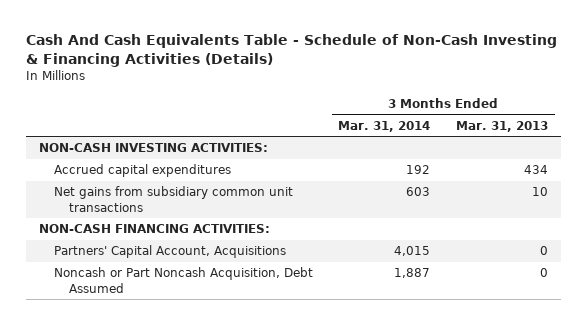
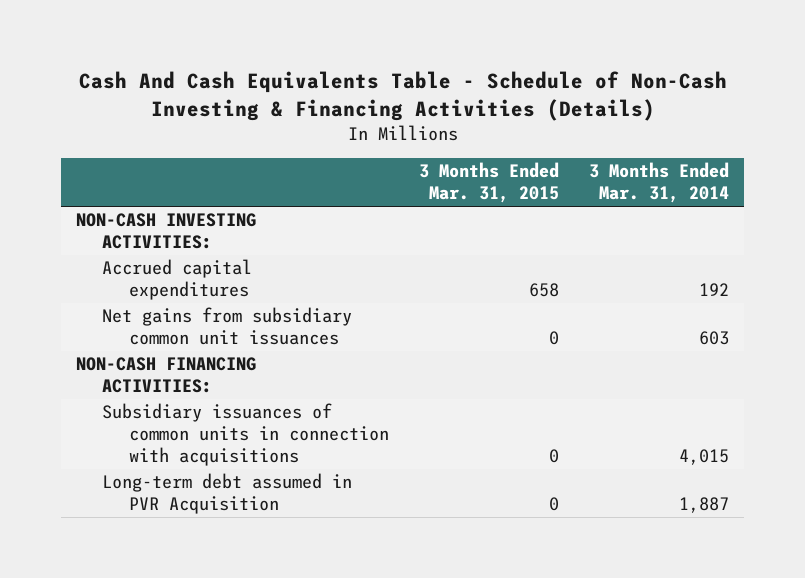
- | 3 Months Ended Mar. 31, 2014 | 3 Months Ended Mar. 31, 2013
+ | 3 Months Ended Mar. 31, 2015 | 3 Months Ended Mar. 31, 2014
- Net gains from subsidiary common unit transactions | 603 | 10
+ Net gains from subsidiary common unit issuances | 0 | 603
- Partners' Capital Account, Acquisitions | 4,015 | 0
- Noncash or Part Noncash Acquisition, Debt Assumed | 1,887 | 0
+ Subsidiary issuances of common units in connection with acquisitions | 0 | 4,015
+ Long-term debt assumed in PVR Acquisition | 0 | 1,887

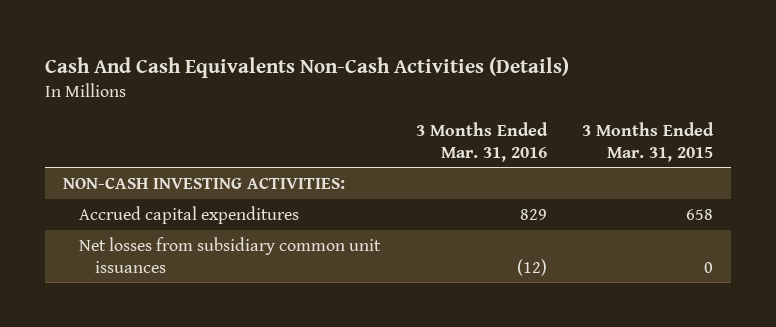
- Cash And Cash Equivalents Table - Schedule of Non-Cash Investing & Financing Activities (Details)
+ Cash And Cash Equivalents Non-Cash Activities (Details)
- | 3 Months Ended Mar. 31, 2015 | 3 Months Ended Mar. 31, 2014
+ | 3 Months Ended Mar. 31, 2016 | 3 Months Ended Mar. 31, 2015
- Net gains from subsidiary common unit issuances | 0 | 603
- NON-CASH FINANCING ACTIVITIES:
- Subsidiary issuances of common units in connection with acquisitions | 0 | 4,015
- Long-term debt assumed in PVR Acquisition | 0 | 1,887
+ Net losses from subsidiary common unit issuances | (12) | 0

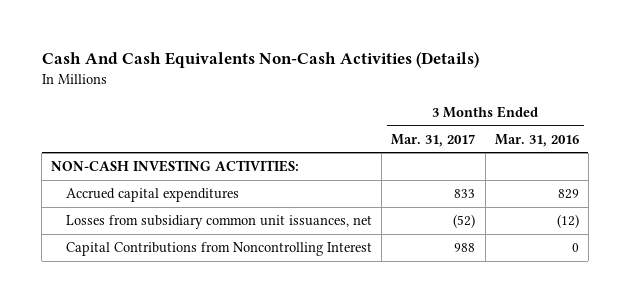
- | 3 Months Ended Mar. 31, 2016 | 3 Months Ended Mar. 31, 2015
+ | 3 Months Ended Mar. 31, 2017 | 3 Months Ended Mar. 31, 2016
- Net losses from subsidiary common unit issuances | (12) | 0
+ Losses from subsidiary common unit issuances, net | (52) | (12)
+ Capital Contributions from Noncontrolling Interest | 988 | 0

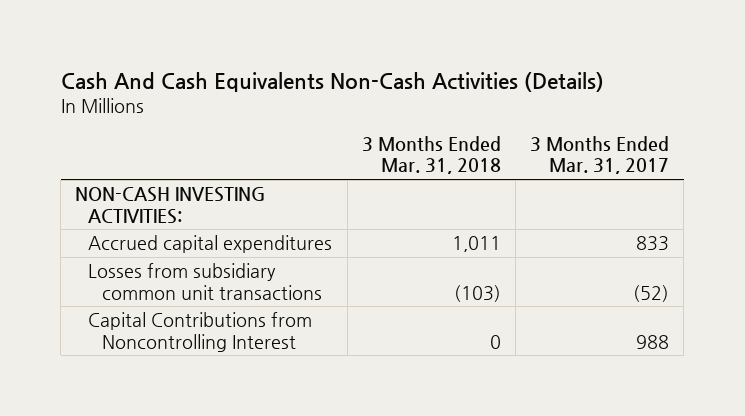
- | 3 Months Ended Mar. 31, 2017 | 3 Months Ended Mar. 31, 2016
+ | 3 Months Ended Mar. 31, 2018 | 3 Months Ended Mar. 31, 2017
- Losses from subsidiary common unit issuances, net | (52) | (12)
+ Losses from subsidiary common unit transactions | (103) | (52)

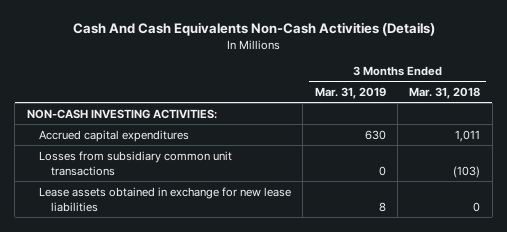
- | 3 Months Ended Mar. 31, 2018 | 3 Months Ended Mar. 31, 2017
+ | 3 Months Ended Mar. 31, 2019 | 3 Months Ended Mar. 31, 2018
- Capital Contributions from Noncontrolling Interest | 0 | 988
+ Lease assets obtained in exchange for new lease liabilities | 8 | 0

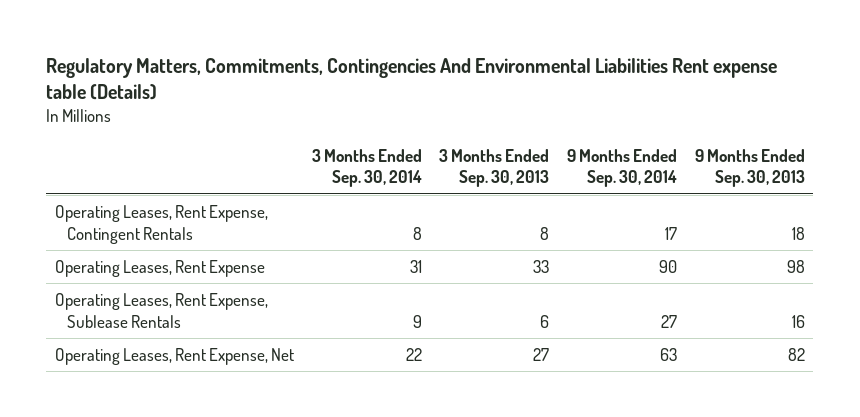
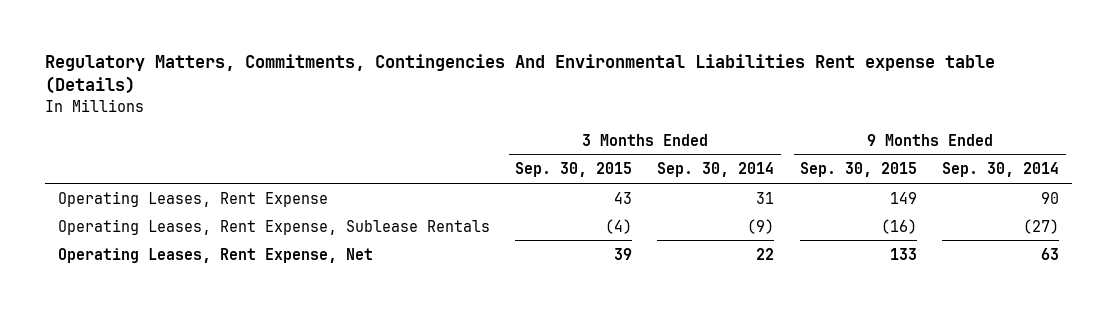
- | 3 Months Ended Sep. 30, 2014 | 3 Months Ended Sep. 30, 2013 | 9 Months Ended Sep. 30, 2014 | 9 Months Ended Sep. 30, 2013
+ | 3 Months Ended Sep. 30, 2015 | 3 Months Ended Sep. 30, 2014 | 9 Months Ended Sep. 30, 2015 | 9 Months Ended Sep. 30, 2014
- Operating Leases, Rent Expense, Contingent Rentals | 8 | 8 | 17 | 18
- Operating Leases, Rent Expense, Sublease Rentals | 9 | 6 | 27 | 16
+ Operating Leases, Rent Expense, Sublease Rentals | (4) | (9) | (16) | (27)

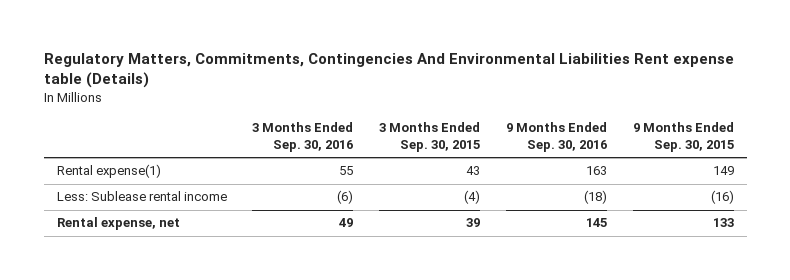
- | 3 Months Ended Sep. 30, 2015 | 3 Months Ended Sep. 30, 2014 | 9 Months Ended Sep. 30, 2015 | 9 Months Ended Sep. 30, 2014
+ | 3 Months Ended Sep. 30, 2016 | 3 Months Ended Sep. 30, 2015 | 9 Months Ended Sep. 30, 2016 | 9 Months Ended Sep. 30, 2015
- Operating Leases, Rent Expense | 43 | 31 | 149 | 90
- Operating Leases, Rent Expense, Sublease Rentals | (4) | (9) | (16) | (27)
- Operating Leases, Rent Expense, Net | 39 | 22 | 133 | 63
+ Rental expense(1) | 55 | 43 | 163 | 149
+ Less: Sublease rental income | (6) | (4) | (18) | (16)
+ Rental expense, net | 49 | 39 | 145 | 133

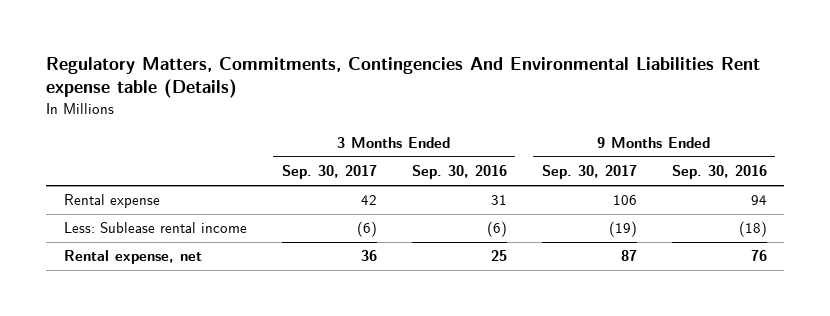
- | 3 Months Ended Sep. 30, 2016 | 3 Months Ended Sep. 30, 2015 | 9 Months Ended Sep. 30, 2016 | 9 Months Ended Sep. 30, 2015
+ | 3 Months Ended Sep. 30, 2017 | 3 Months Ended Sep. 30, 2016 | 9 Months Ended Sep. 30, 2017 | 9 Months Ended Sep. 30, 2016
- Rental expense(1) | 55 | 43 | 163 | 149
+ Rental expense | 42 | 31 | 106 | 94
- Rental expense, net | 49 | 39 | 145 | 133
+ Rental expense, net | 36 | 25 | 87 | 76

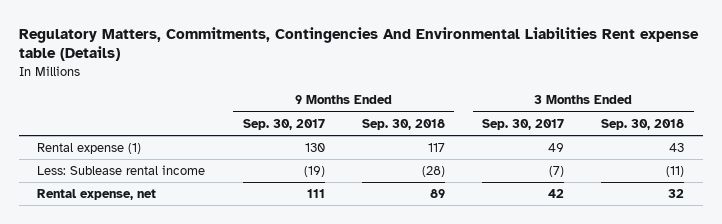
- | 3 Months Ended Sep. 30, 2017 | 3 Months Ended Sep. 30, 2016 | 9 Months Ended Sep. 30, 2017 | 9 Months Ended Sep. 30, 2016
+ | 9 Months Ended Sep. 30, 2017 | 9 Months Ended Sep. 30, 2018 | 3 Months Ended Sep. 30, 2017 | 3 Months Ended Sep. 30, 2018
- Rental expense | 42 | 31 | 106 | 94
- Less: Sublease rental income | (6) | (6) | (19) | (18)
- Rental expense, net | 36 | 25 | 87 | 76
+ Rental expense (1) | 130 | 117 | 49 | 43
+ Less: Sublease rental income | (19) | (28) | (7) | (11)
+ Rental expense, net | 111 | 89 | 42 | 32

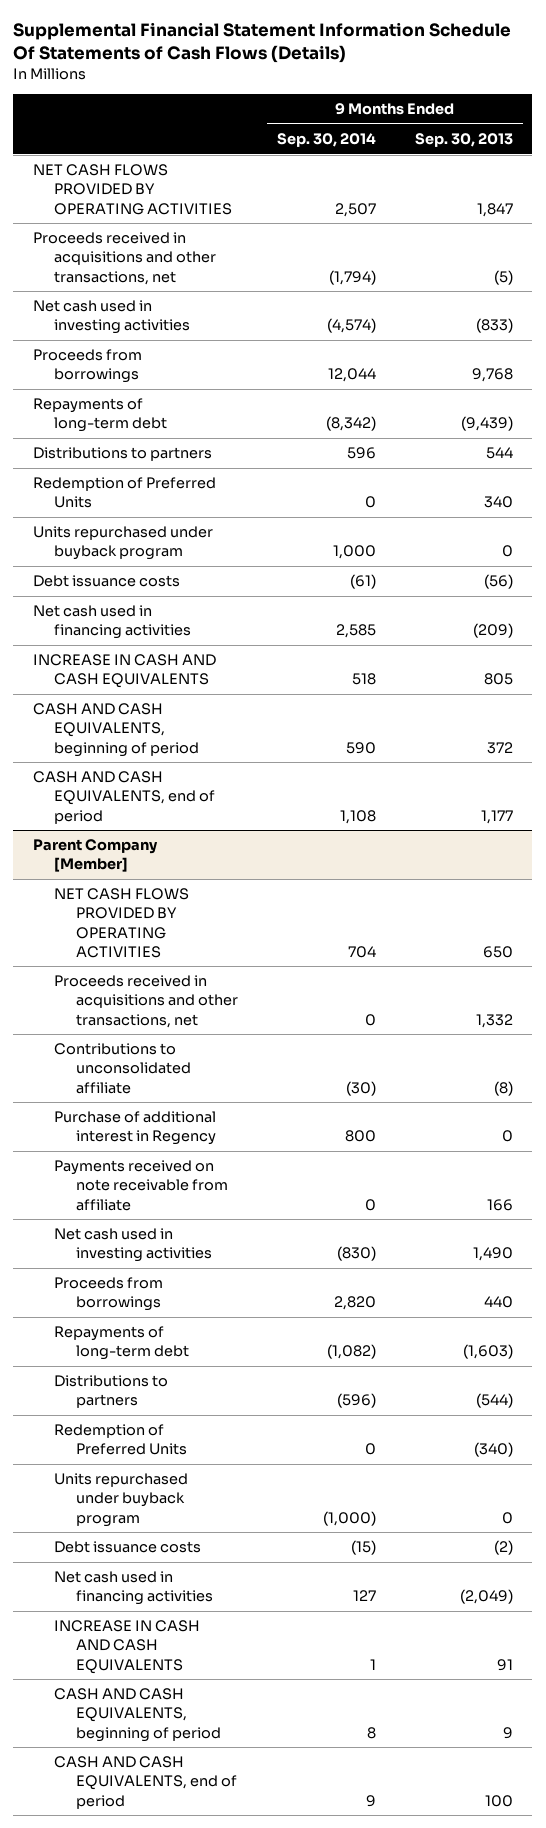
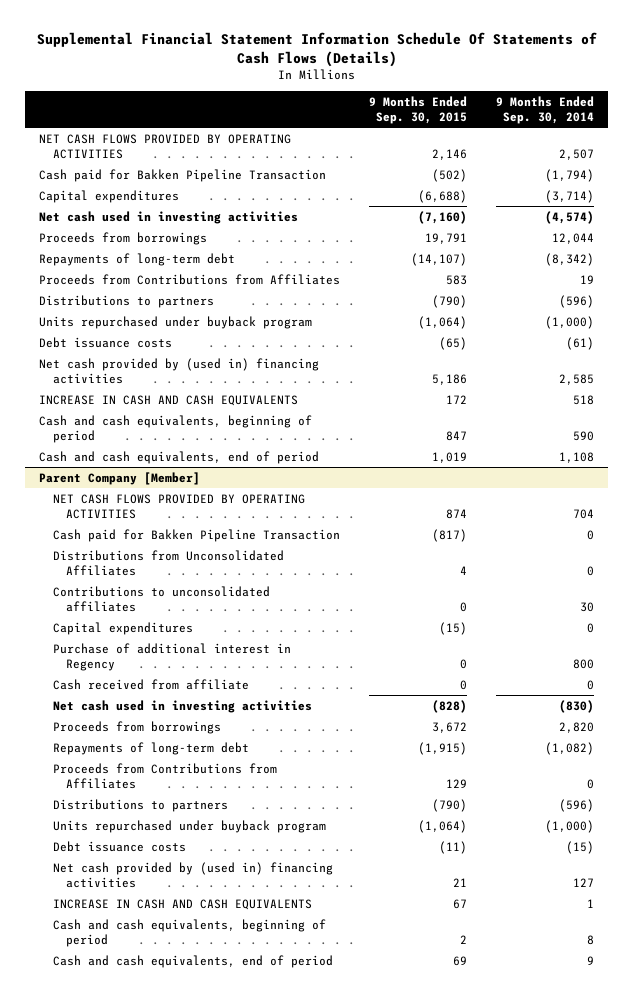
- | 9 Months Ended Sep. 30, 2014 | 9 Months Ended Sep. 30, 2013
+ | 9 Months Ended Sep. 30, 2015 | 9 Months Ended Sep. 30, 2014
- Proceeds received in acquisitions and other transactions, net | (1,794) | (5)
+ Cash paid for Bakken Pipeline Transaction | (502) | (1,794)
+ Capital expenditures | (6,688) | (3,714)
- Distributions to partners | 596 | 544
- Redemption of Preferred Units | 0 | 340
- Units repurchased under buyback program | 1,000 | 0
+ Proceeds from Contributions from Affiliates | 583 | 19
+ Distributions to partners | (790) | (596)
+ Units repurchased under buyback program | (1,064) | (1,000)
- Net cash used in financing activities | 2,585 | (209)
+ Net cash provided by (used in) financing activities | 5,186 | 2,585
- CASH AND CASH EQUIVALENTS, beginning of period | 590 | 372
- CASH AND CASH EQUIVALENTS, end of period | 1,108 | 1,177
+ Cash and cash equivalents, beginning of period | 847 | 590
+ Cash and cash equivalents, end of period | 1,019 | 1,108
@ Parent Company [Member]
- Proceeds received in acquisitions and other transactions, net | 0 | 1,332
- Contributions to unconsolidated affiliate | (30) | (8)
+ Cash paid for Bakken Pipeline Transaction | (817) | 0
+ Distributions from Unconsolidated Affiliates | 4 | 0
+ Contributions to unconsolidated affiliates | 0 | 30
+ Capital expenditures | (15) | 0
- Payments received on note receivable from affiliate | 0 | 166
+ Cash received from affiliate | 0 | 0
+ Proceeds from Contributions from Affiliates | 129 | 0
- Redemption of Preferred Units | 0 | (340)
- Net cash used in financing activities | 127 | (2,049)
+ Net cash provided by (used in) financing activities | 21 | 127
- CASH AND CASH EQUIVALENTS, beginning of period | 8 | 9
- CASH AND CASH EQUIVALENTS, end of period | 9 | 100
+ Cash and cash equivalents, beginning of period | 2 | 8
+ Cash and cash equivalents, end of period | 69 | 9

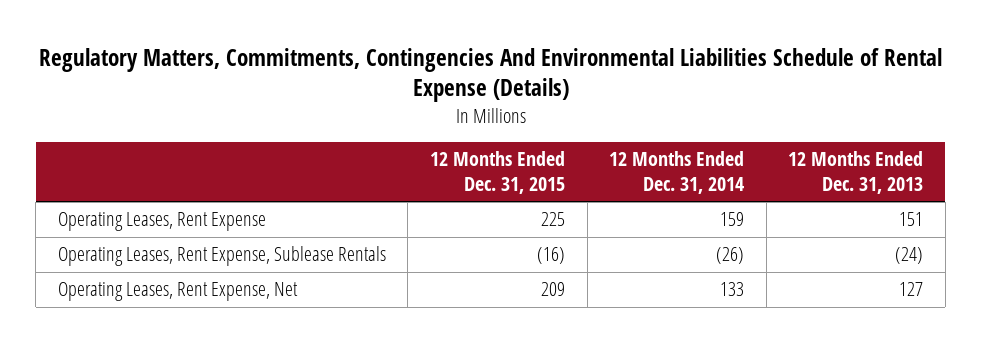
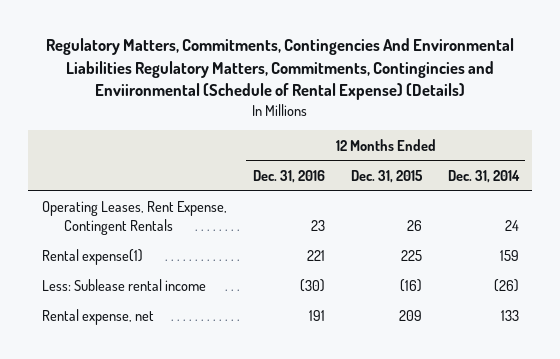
- Regulatory Matters, Commitments, Contingencies And Environmental Liabilities Schedule of Rental Expense (Details)
+ Regulatory Matters, Commitments, Contingencies And Environmental Liabilities Regulatory Matters, Commitments, Contingincies and Enviironmental (Schedule of Rental Expense) (Details)
- | 12 Months Ended Dec. 31, 2015 | 12 Months Ended Dec. 31, 2014 | 12 Months Ended Dec. 31, 2013
+ | 12 Months Ended Dec. 31, 2016 | 12 Months Ended Dec. 31, 2015 | 12 Months Ended Dec. 31, 2014
- Operating Leases, Rent Expense | 225 | 159 | 151
- Operating Leases, Rent Expense, Sublease Rentals | (16) | (26) | (24)
- Operating Leases, Rent Expense, Net | 209 | 133 | 127
+ Operating Leases, Rent Expense, Contingent Rentals | 23 | 26 | 24
+ Rental expense(1) | 221 | 225 | 159
+ Less: Sublease rental income | (30) | (16) | (26)
+ Rental expense, net | 191 | 209 | 133

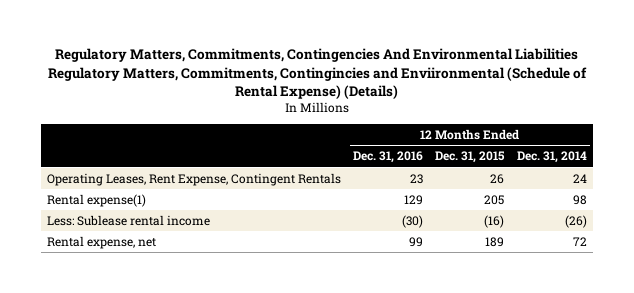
- Rental expense(1) | 221 | 225 | 159
+ Rental expense(1) | 129 | 205 | 98
- Rental expense, net | 191 | 209 | 133
+ Rental expense, net | 99 | 189 | 72

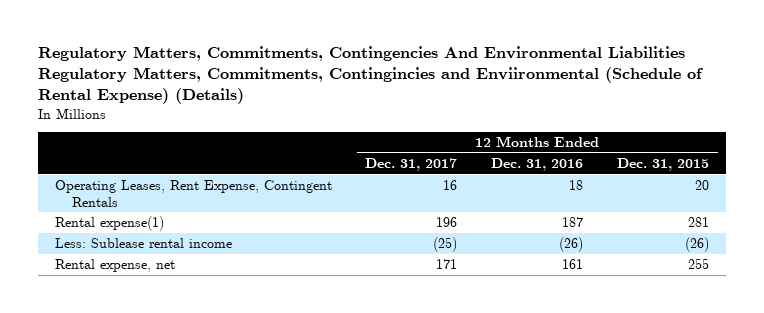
- | 12 Months Ended Dec. 31, 2016 | 12 Months Ended Dec. 31, 2015 | 12 Months Ended Dec. 31, 2014
+ | 12 Months Ended Dec. 31, 2017 | 12 Months Ended Dec. 31, 2016 | 12 Months Ended Dec. 31, 2015
- Operating Leases, Rent Expense, Contingent Rentals | 23 | 26 | 24
- Rental expense(1) | 129 | 205 | 98
- Less: Sublease rental income | (30) | (16) | (26)
- Rental expense, net | 99 | 189 | 72
+ Operating Leases, Rent Expense, Contingent Rentals | 16 | 18 | 20
+ Rental expense(1) | 196 | 187 | 281
+ Less: Sublease rental income | (25) | (26) | (26)
+ Rental expense, net | 171 | 161 | 255

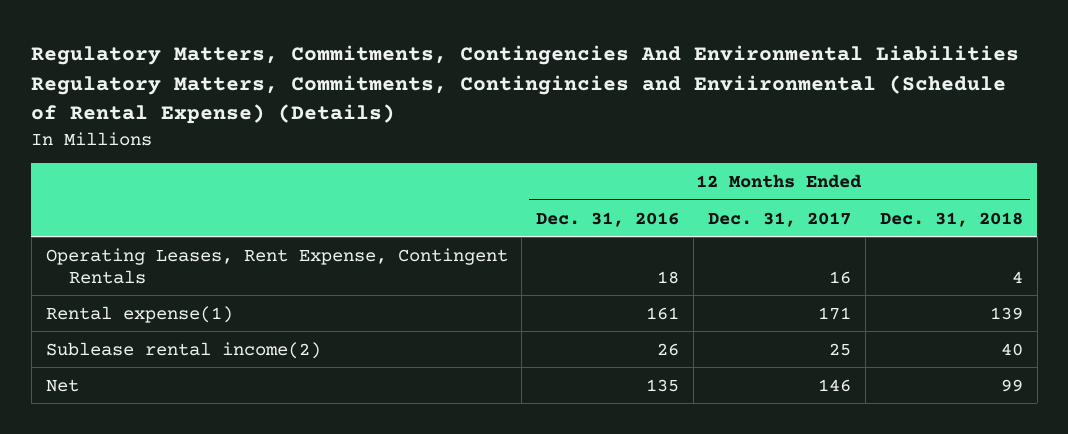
- | 12 Months Ended Dec. 31, 2017 | 12 Months Ended Dec. 31, 2016 | 12 Months Ended Dec. 31, 2015
+ | 12 Months Ended Dec. 31, 2016 | 12 Months Ended Dec. 31, 2017 | 12 Months Ended Dec. 31, 2018
- Rental expense(1) | 196 | 187 | 281
- Less: Sublease rental income | (25) | (26) | (26)
- Rental expense, net | 171 | 161 | 255
+ Rental expense(1) | 161 | 171 | 139
+ Sublease rental income(2) | 26 | 25 | 40
+ Net | 135 | 146 | 99

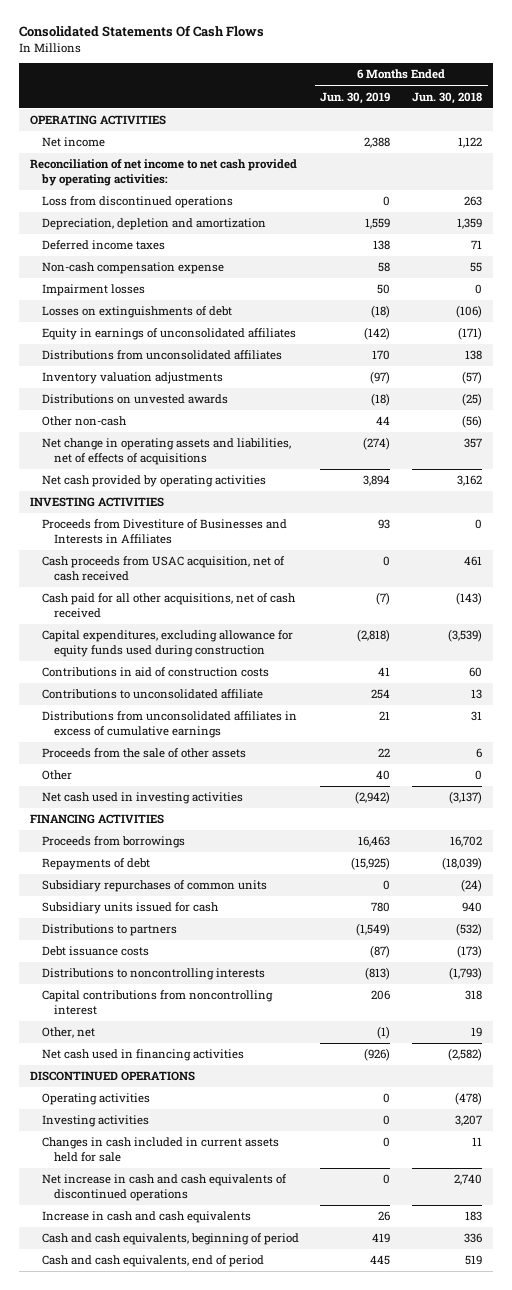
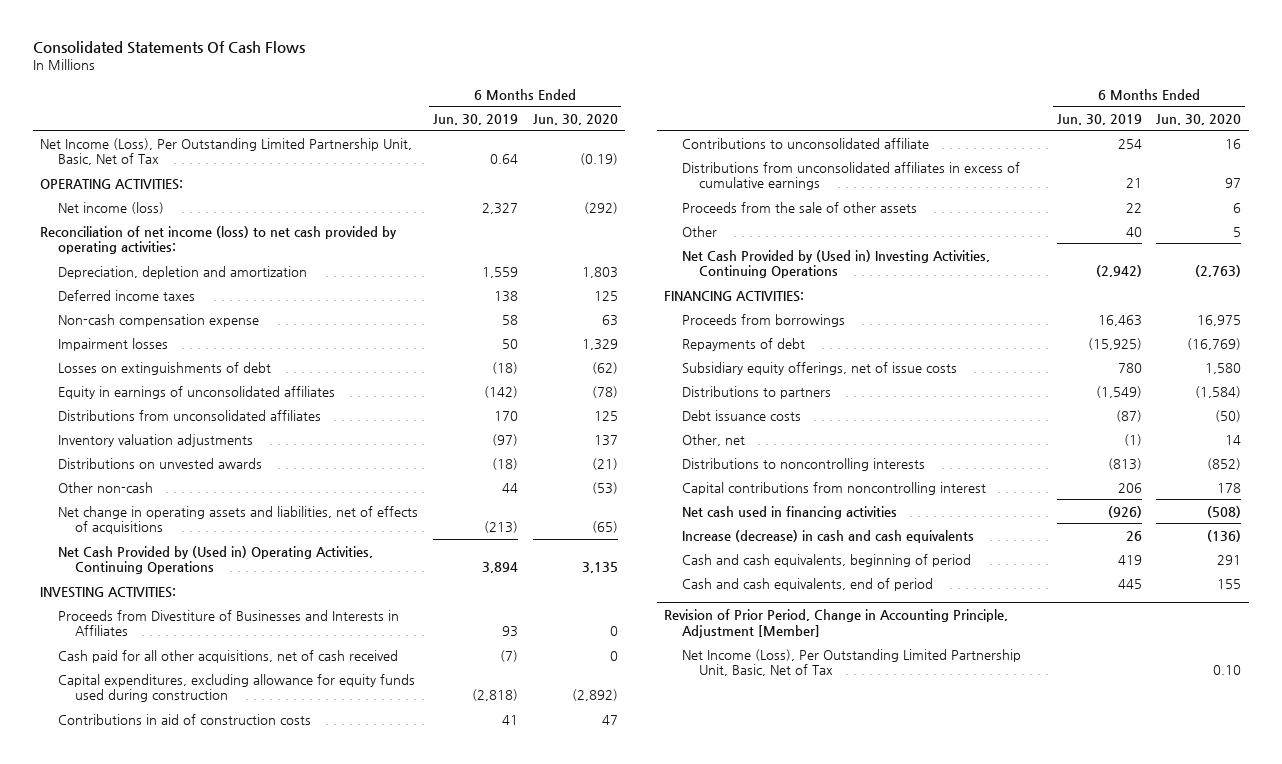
- | 6 Months Ended Jun. 30, 2019 | 6 Months Ended Jun. 30, 2018
+ | 6 Months Ended Jun. 30, 2019 | 6 Months Ended Jun. 30, 2020
- OPERATING ACTIVITIES
- Net income | 2,388 | 1,122
- Reconciliation of net income to net cash provided by operating activities:
- Loss from discontinued operations | 0 | 263
+ Net Income (Loss), Per Outstanding Limited Partnership Unit, Basic, Net of Tax | 0.64 | (0.19)
+ OPERATING ACTIVITIES:
+ Net income (loss) | 2,327 | (292)
+ Reconciliation of net income (loss) to net cash provided by operating activities:
- Net change in operating assets and liabilities, net of effects of acquisitions | (274) | 357
- Net cash provided by operating activities | 3,894 | 3,162
- INVESTING ACTIVITIES
+ Net change in operating assets and liabilities, net of effects of acquisitions | (213) | (65)
+ Net Cash Provided by (Used in) Operating Activities, Continuing Operations | 3,894 | 3,135
+ INVESTING ACTIVITIES:
- Cash proceeds from USAC acquisition, net of cash received | 0 | 461
- Net cash used in investing activities | (2,942) | (3,137)
- FINANCING ACTIVITIES
+ Net Cash Provided by (Used in) Investing Activities, Continuing Operations | (2,942) | (2,763)
+ FINANCING ACTIVITIES:
- Subsidiary repurchases of common units | 0 | (24)
- Subsidiary units issued for cash | 780 | 940
+ Subsidiary equity offerings, net of issue costs | 780 | 1,580
moved up: Other, net | (1) | 14
- DISCONTINUED OPERATIONS
- Operating activities | 0 | (478)
- Investing activities | 0 | 3,207
- Changes in cash included in current assets held for sale | 0 | 11
- Net increase in cash and cash equivalents of discontinued operations | 0 | 2,740
- Increase in cash and cash equivalents | 26 | 183
+ Increase (decrease) in cash and cash equivalents | 26 | (136)
+ Revision of Prior Period, Change in Accounting Principle, Adjustment [Member]
+ Net Income (Loss), Per Outstanding Limited Partnership Unit, Basic, Net of Tax | | 0.10

